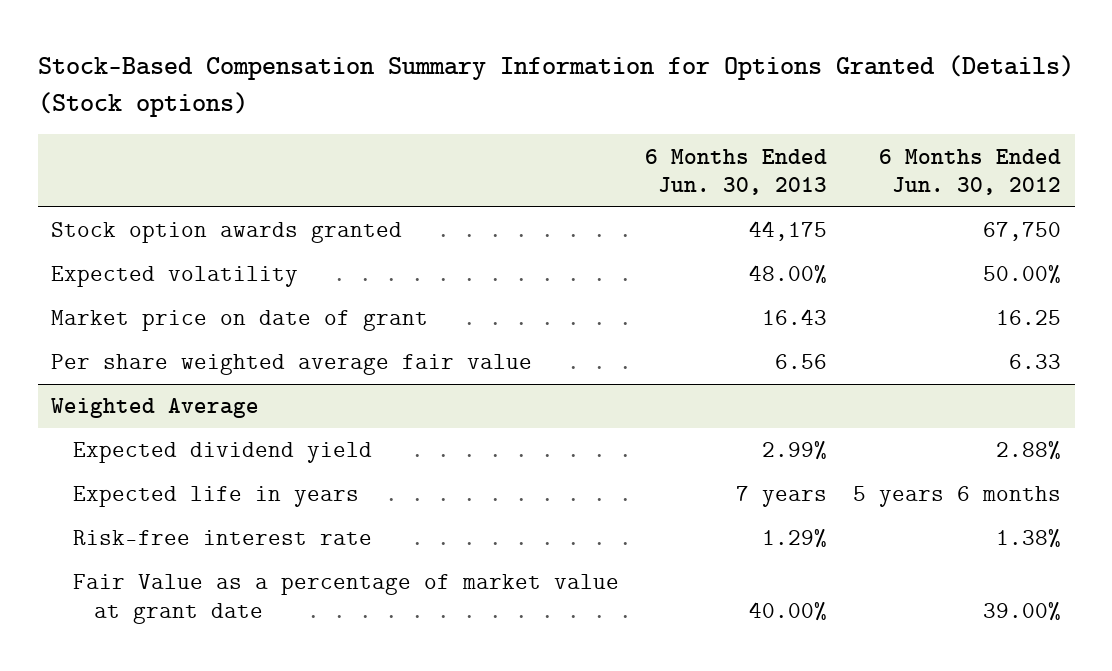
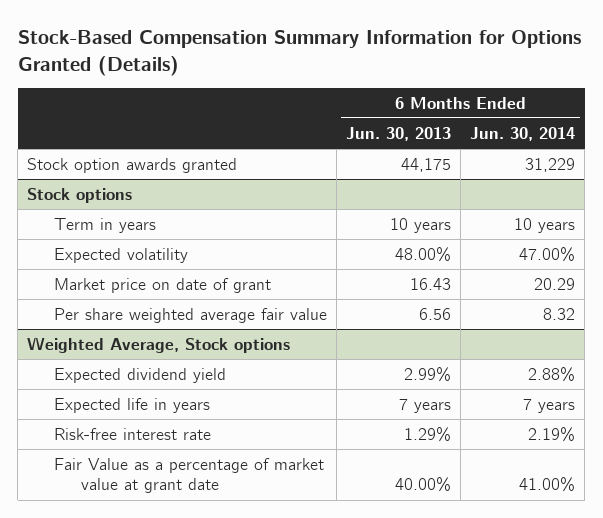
- Stock-Based Compensation Summary Information for Options Granted (Details) (Stock options)
+ Stock-Based Compensation Summary Information for Options Granted (Details)
- | 6 Months Ended Jun. 30, 2013 | 6 Months Ended Jun. 30, 2012
+ | 6 Months Ended Jun. 30, 2013 | 6 Months Ended Jun. 30, 2014
+ Stock options
+ Term in years | 10 years | 10 years
- Weighted Average
+ Weighted Average, Stock options

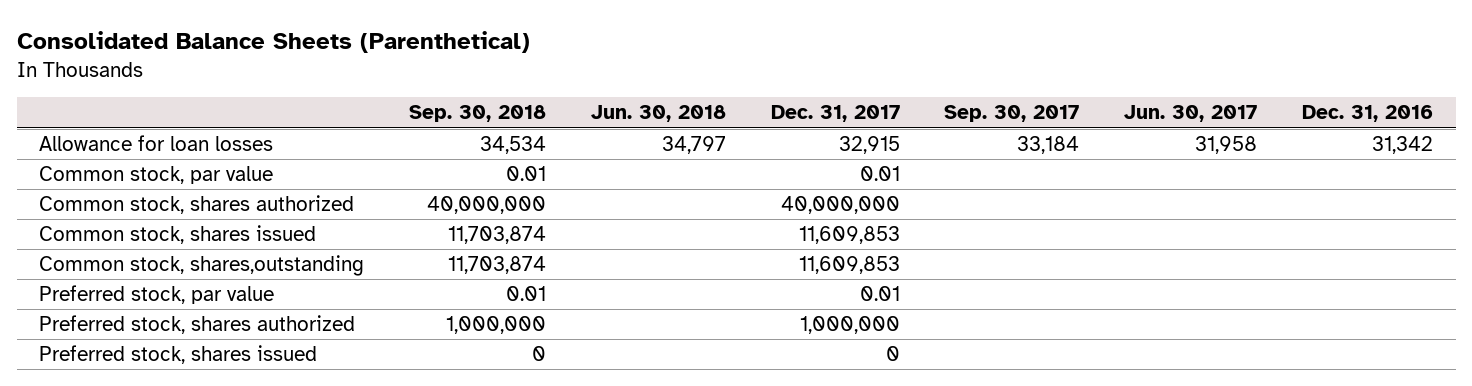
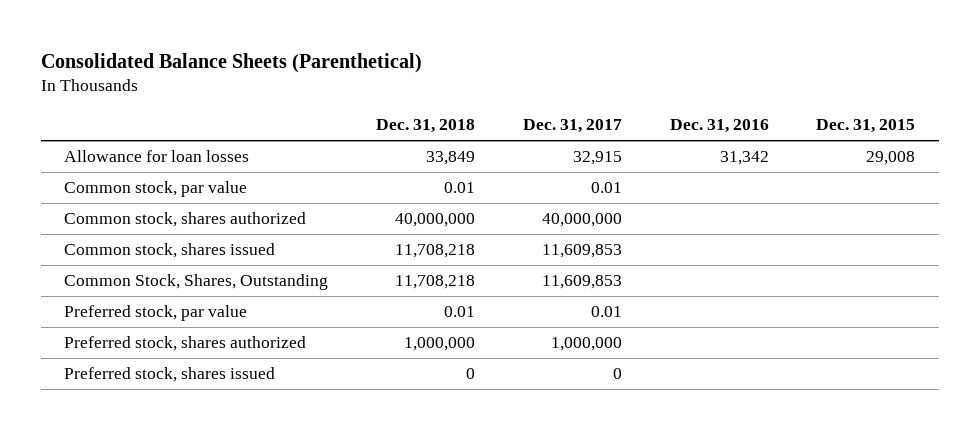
- | Sep. 30, 2018 | Jun. 30, 2018 | Dec. 31, 2017 | Sep. 30, 2017 | Jun. 30, 2017 | Dec. 31, 2016
+ | Dec. 31, 2018 | Dec. 31, 2017 | Dec. 31, 2016 | Dec. 31, 2015
- Common stock, shares,outstanding | 11,703,874 | | 11,609,853 | | |
+ Common Stock, Shares, Outstanding | 11,708,218 | 11,609,853 | |

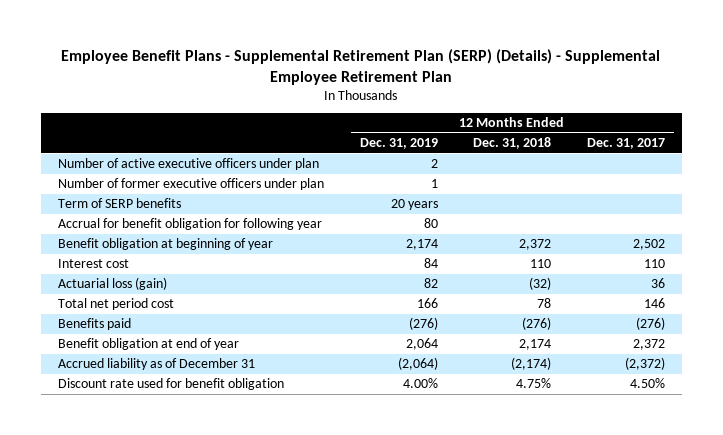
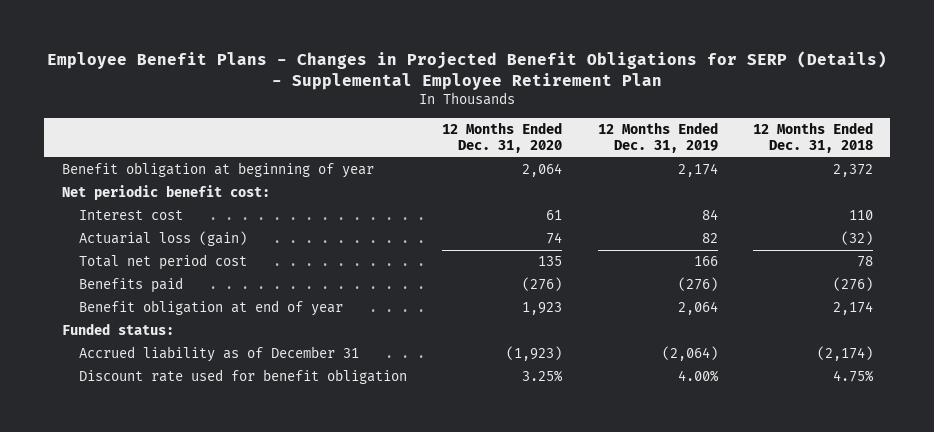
- Employee Benefit Plans - Supplemental Retirement Plan (SERP) (Details) - Supplemental Employee Retirement Plan
+ Employee Benefit Plans - Changes in Projected Benefit Obligations for SERP (Details) - Supplemental Employee Retirement Plan
- | 12 Months Ended Dec. 31, 2019 | 12 Months Ended Dec. 31, 2018 | 12 Months Ended Dec. 31, 2017
+ | 12 Months Ended Dec. 31, 2020 | 12 Months Ended Dec. 31, 2019 | 12 Months Ended Dec. 31, 2018
- Number of active executive officers under plan | 2 | |
- Number of former executive officers under plan | 1 | |
- Term of SERP benefits | 20 years | |
- Accrual for benefit obligation for following year | 80 | |
+ Net periodic benefit cost:
+ Funded status:

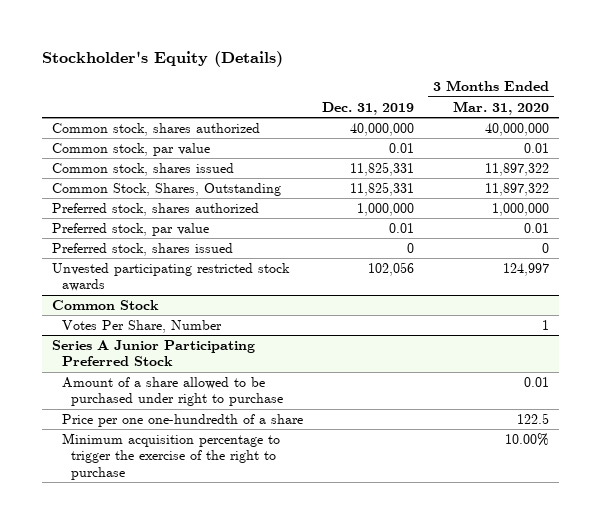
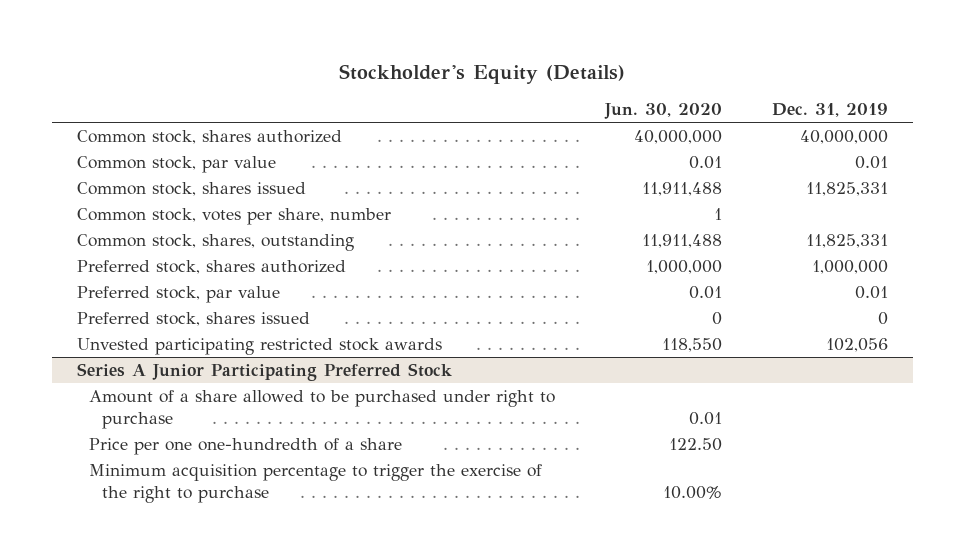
- | Dec. 31, 2019 | 3 Months Ended Mar. 31, 2020
+ | Jun. 30, 2020 | Dec. 31, 2019
- Common Stock, Shares, Outstanding | 11,825,331 | 11,897,322
+ Common stock, votes per share, number | 1 |
+ Common stock, shares, outstanding | 11,911,488 | 11,825,331
- Common Stock
- Votes Per Share, Number | | 1

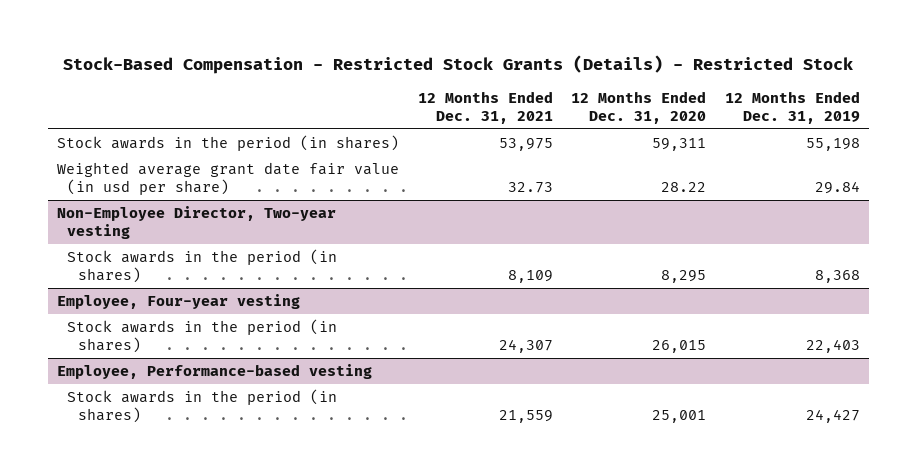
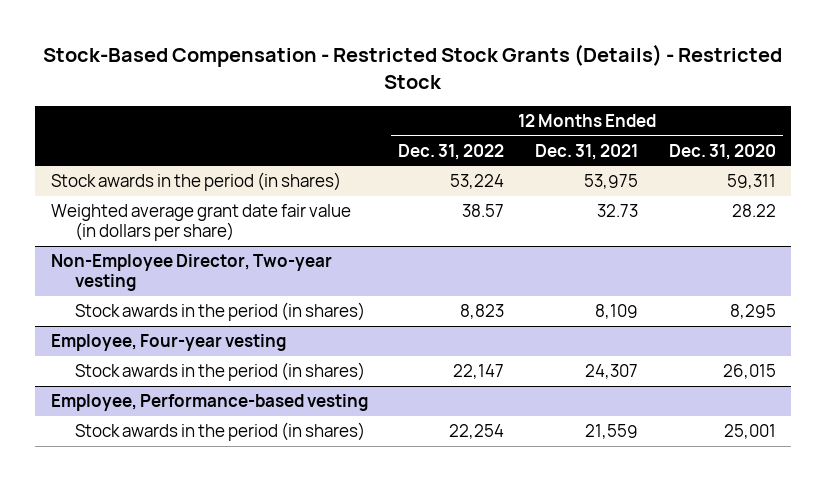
- | 12 Months Ended Dec. 31, 2021 | 12 Months Ended Dec. 31, 2020 | 12 Months Ended Dec. 31, 2019
+ | 12 Months Ended Dec. 31, 2022 | 12 Months Ended Dec. 31, 2021 | 12 Months Ended Dec. 31, 2020
- Weighted average grant date fair value (in usd per share) | 32.73 | 28.22 | 29.84
+ Weighted average grant date fair value (in dollars per share) | 38.57 | 32.73 | 28.22

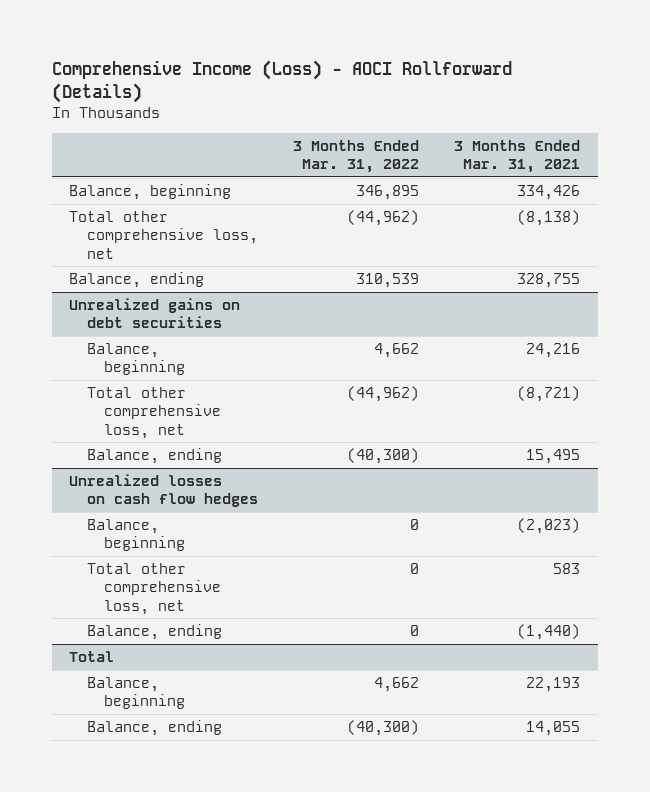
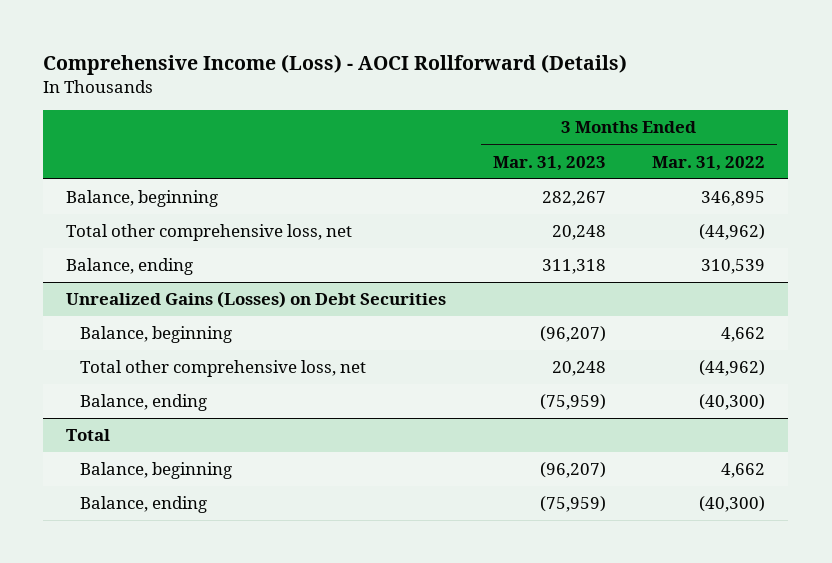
- | 3 Months Ended Mar. 31, 2022 | 3 Months Ended Mar. 31, 2021
+ | 3 Months Ended Mar. 31, 2023 | 3 Months Ended Mar. 31, 2022
- Unrealized gains on debt securities
+ Unrealized Gains (Losses) on Debt Securities
- Unrealized losses on cash flow hedges
- Balance, beginning | 0 | (2,023)
- Total other comprehensive loss, net | 0 | 583
- Balance, ending | 0 | (1,440)

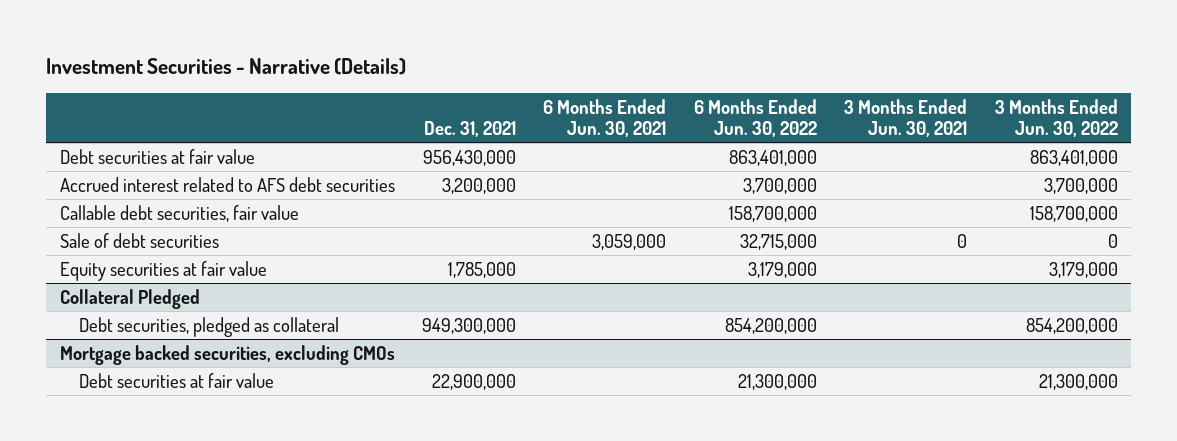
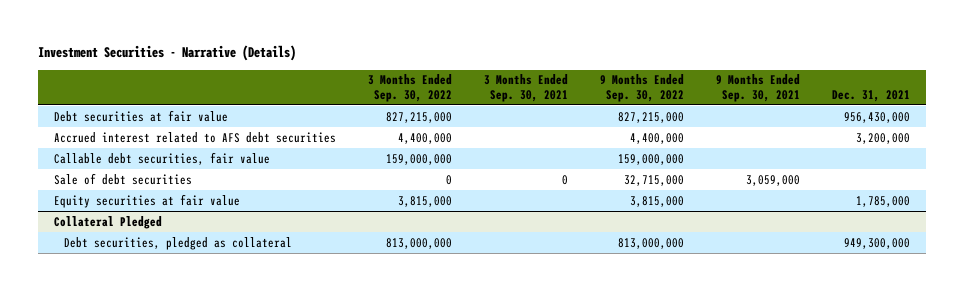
- | Dec. 31, 2021 | 6 Months Ended Jun. 30, 2021 | 6 Months Ended Jun. 30, 2022 | 3 Months Ended Jun. 30, 2021 | 3 Months Ended Jun. 30, 2022
+ | 3 Months Ended Sep. 30, 2022 | 3 Months Ended Sep. 30, 2021 | 9 Months Ended Sep. 30, 2022 | 9 Months Ended Sep. 30, 2021 | Dec. 31, 2021
- Mortgage backed securities, excluding CMOs
- Debt securities at fair value | 22,900,000 | | 21,300,000 | | 21,300,000

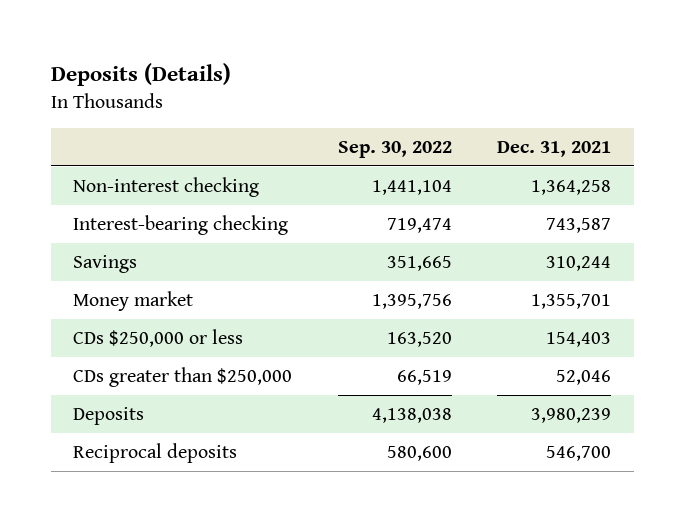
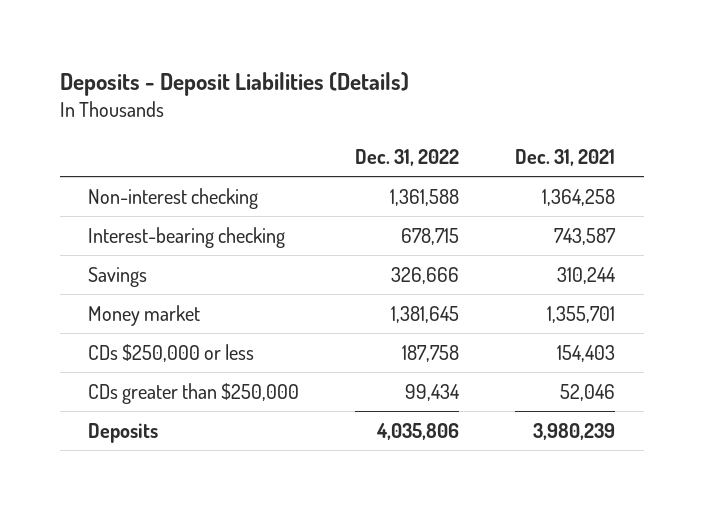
- Deposits (Details)
+ Deposits - Deposit Liabilities (Details)
- | Sep. 30, 2022 | Dec. 31, 2021
+ | Dec. 31, 2022 | Dec. 31, 2021
- Reciprocal deposits | 580,600 | 546,700

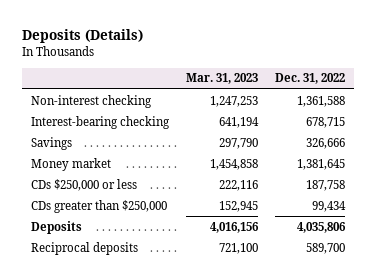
- Deposits - Deposit Liabilities (Details)
+ Deposits (Details)
- | Dec. 31, 2022 | Dec. 31, 2021
+ | Mar. 31, 2023 | Dec. 31, 2022
+ Reciprocal deposits | 721,100 | 589,700

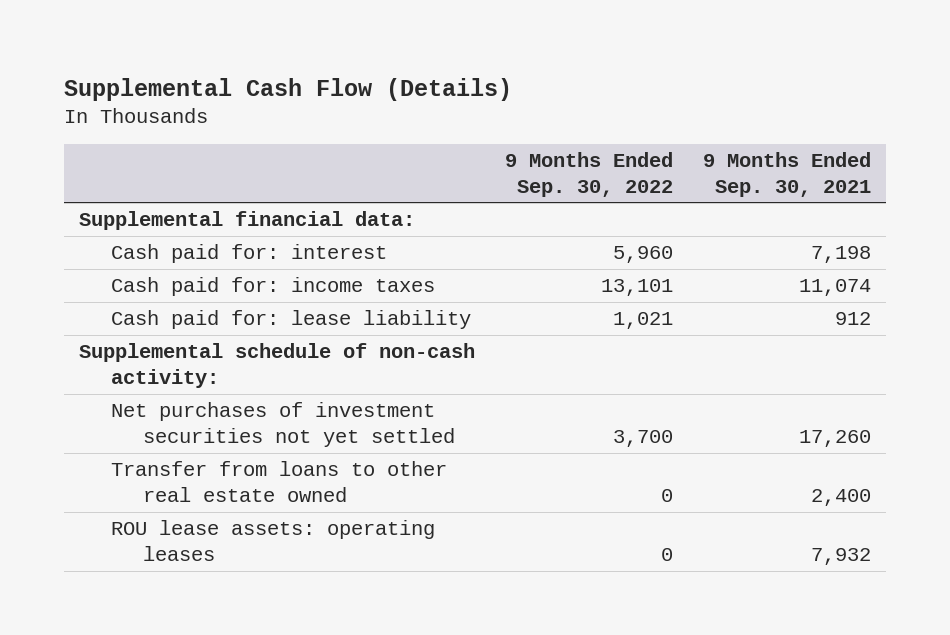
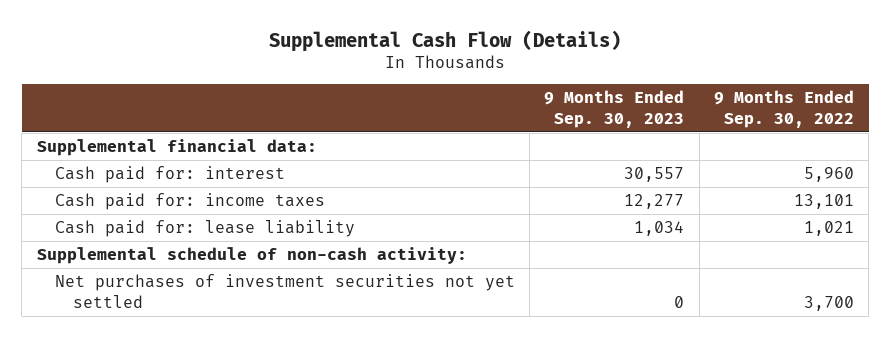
- | 9 Months Ended Sep. 30, 2022 | 9 Months Ended Sep. 30, 2021
+ | 9 Months Ended Sep. 30, 2023 | 9 Months Ended Sep. 30, 2022
- Transfer from loans to other real estate owned | 0 | 2,400
- ROU lease assets: operating leases | 0 | 7,932

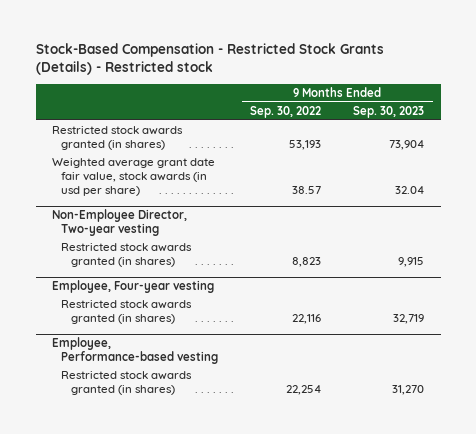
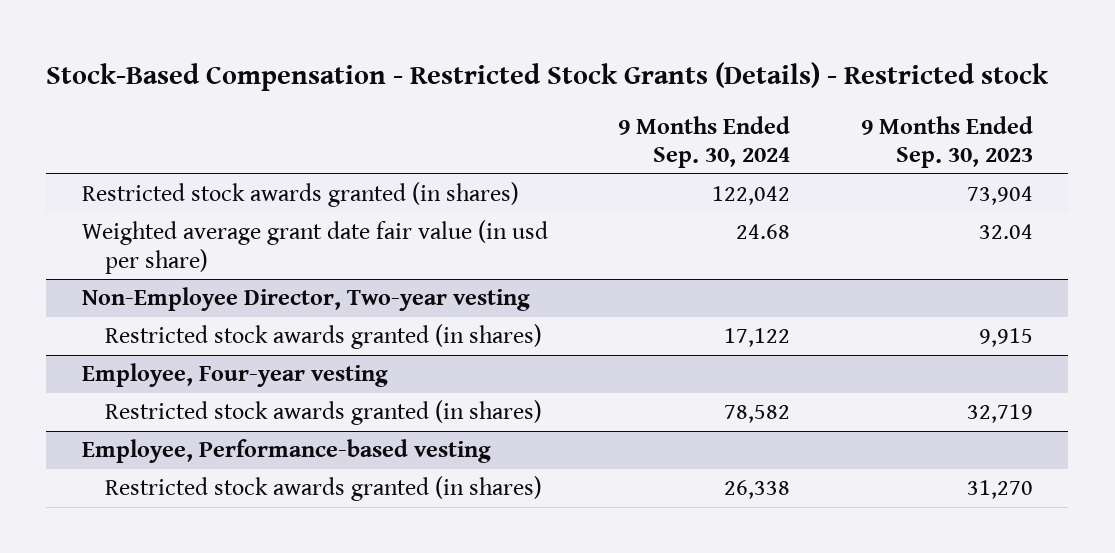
- | 9 Months Ended Sep. 30, 2022 | 9 Months Ended Sep. 30, 2023
+ | 9 Months Ended Sep. 30, 2024 | 9 Months Ended Sep. 30, 2023
- Weighted average grant date fair value, stock awards (in usd per share) | 38.57 | 32.04
+ Weighted average grant date fair value (in usd per share) | 24.68 | 32.04

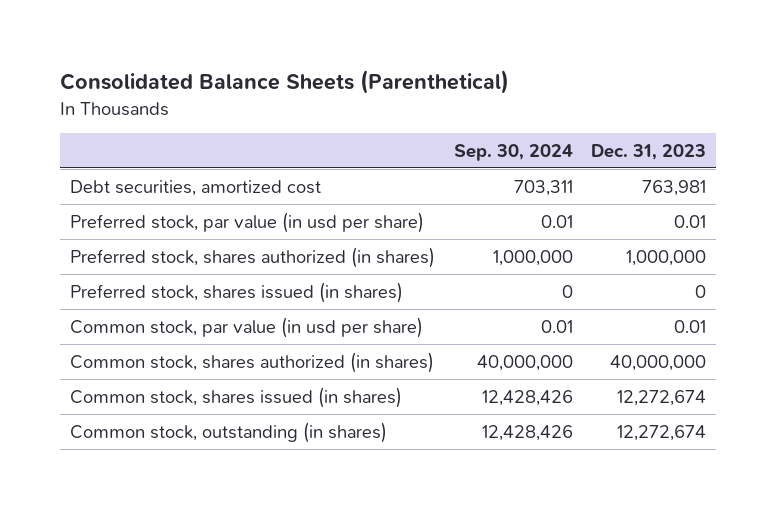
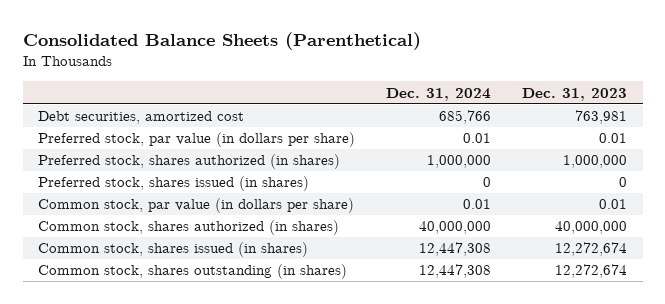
- | Sep. 30, 2024 | Dec. 31, 2023
+ | Dec. 31, 2024 | Dec. 31, 2023
- Preferred stock, par value (in usd per share) | 0.01 | 0.01
+ Preferred stock, par value (in dollars per share) | 0.01 | 0.01
- Common stock, par value (in usd per share) | 0.01 | 0.01
+ Common stock, par value (in dollars per share) | 0.01 | 0.01
- Common stock, outstanding (in shares) | 12,428,426 | 12,272,674
+ Common stock, shares outstanding (in shares) | 12,447,308 | 12,272,674

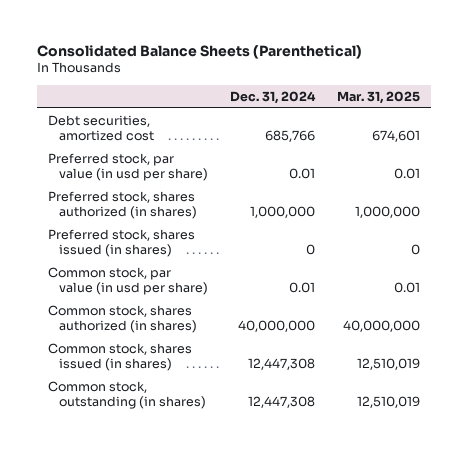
- | Dec. 31, 2024 | Dec. 31, 2023
+ | Dec. 31, 2024 | Mar. 31, 2025
- Preferred stock, par value (in dollars per share) | 0.01 | 0.01
+ Preferred stock, par value (in usd per share) | 0.01 | 0.01
- Common stock, par value (in dollars per share) | 0.01 | 0.01
+ Common stock, par value (in usd per share) | 0.01 | 0.01
- Common stock, shares outstanding (in shares) | 12,447,308 | 12,272,674
+ Common stock, outstanding (in shares) | 12,447,308 | 12,510,019

